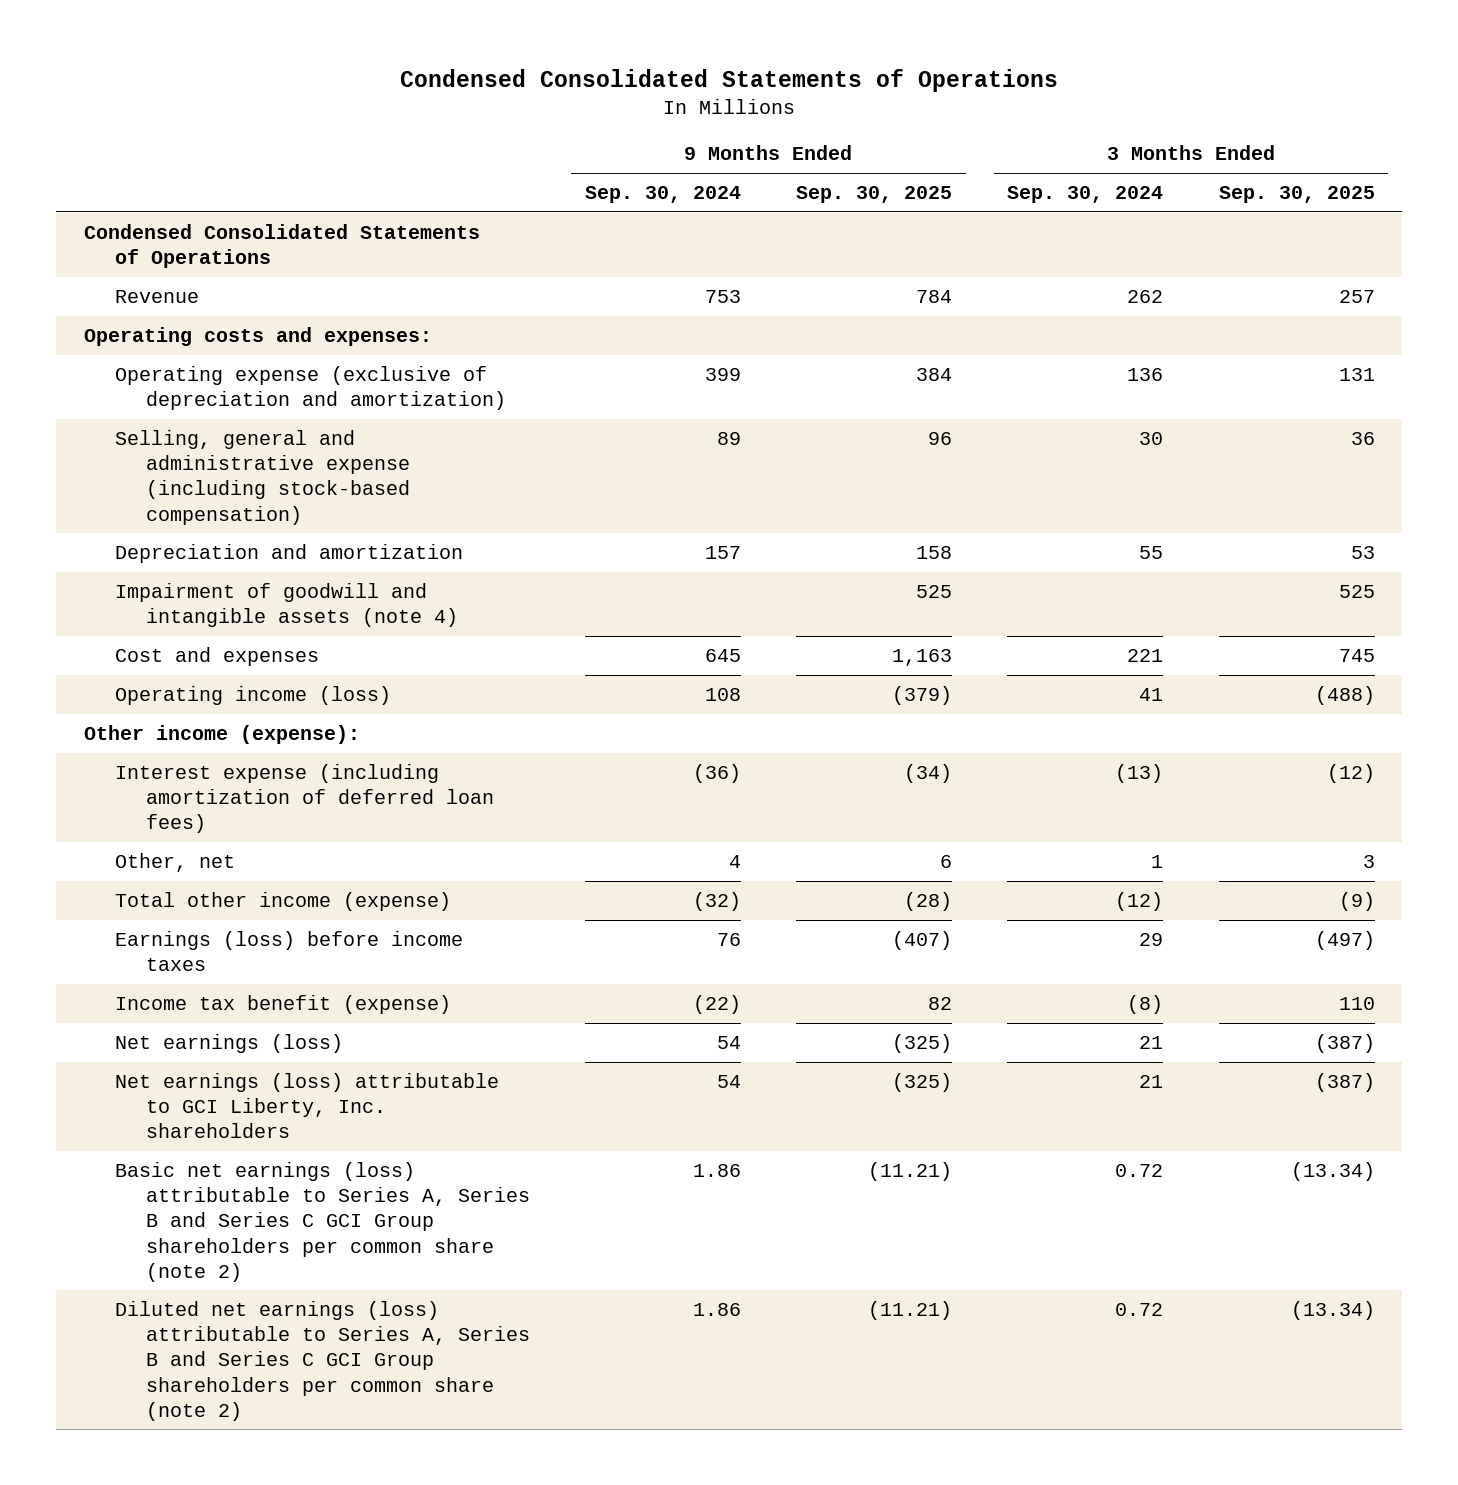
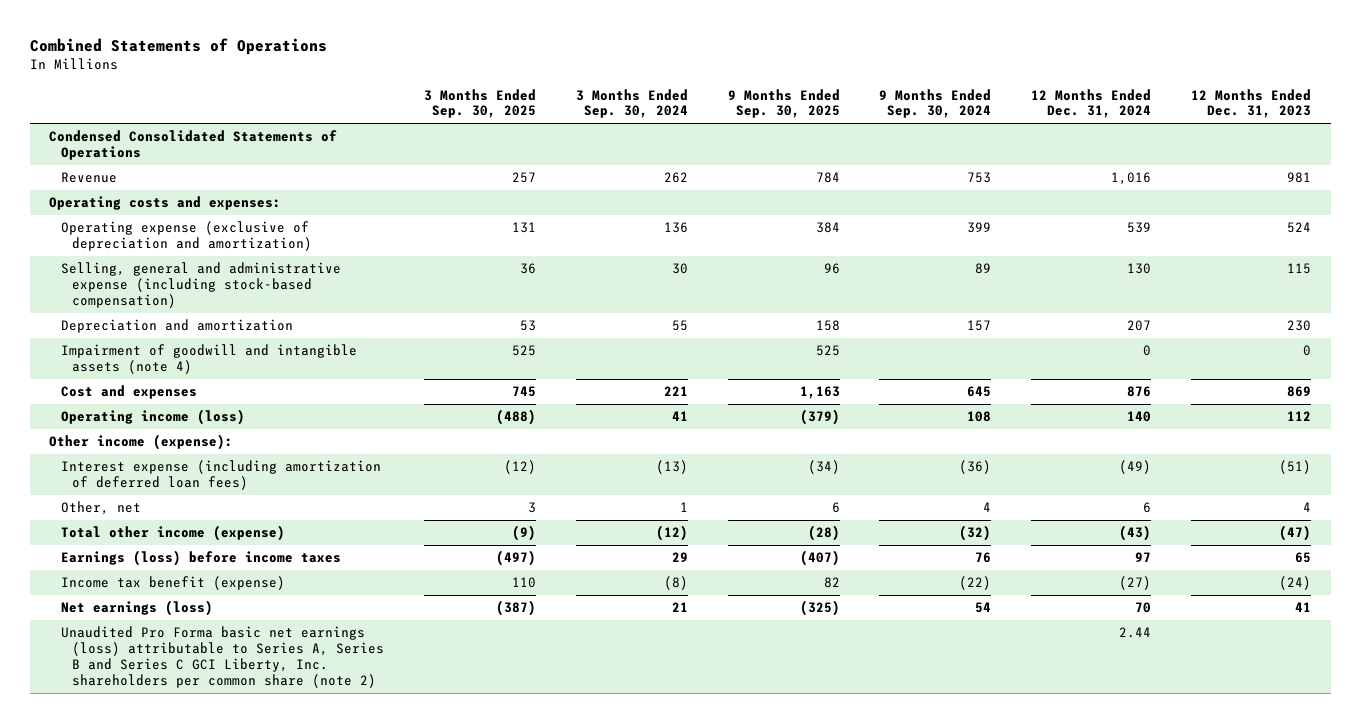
- Condensed Consolidated Statements of Operations
+ Combined Statements of Operations
- | 9 Months Ended Sep. 30, 2024 | 9 Months Ended Sep. 30, 2025 | 3 Months Ended Sep. 30, 2024 | 3 Months Ended Sep. 30, 2025
+ | 3 Months Ended Sep. 30, 2025 | 3 Months Ended Sep. 30, 2024 | 9 Months Ended Sep. 30, 2025 | 9 Months Ended Sep. 30, 2024 | 12 Months Ended Dec. 31, 2024 | 12 Months Ended Dec. 31, 2023
- Net earnings (loss) attributable to GCI Liberty, Inc. shareholders | 54 | (325) | 21 | (387)
- Basic net earnings (loss) attributable to Series A, Series B and Series C GCI Group shareholders per common share (note 2) | 1.86 | (11.21) | 0.72 | (13.34)
- Diluted net earnings (loss) attributable to Series A, Series B and Series C GCI Group shareholders per common share (note 2) | 1.86 | (11.21) | 0.72 | (13.34)
+ Unaudited Pro Forma basic net earnings (loss) attributable to Series A, Series B and Series C GCI Liberty, Inc. shareholders per common share (note 2) | | | | | 2.44 |

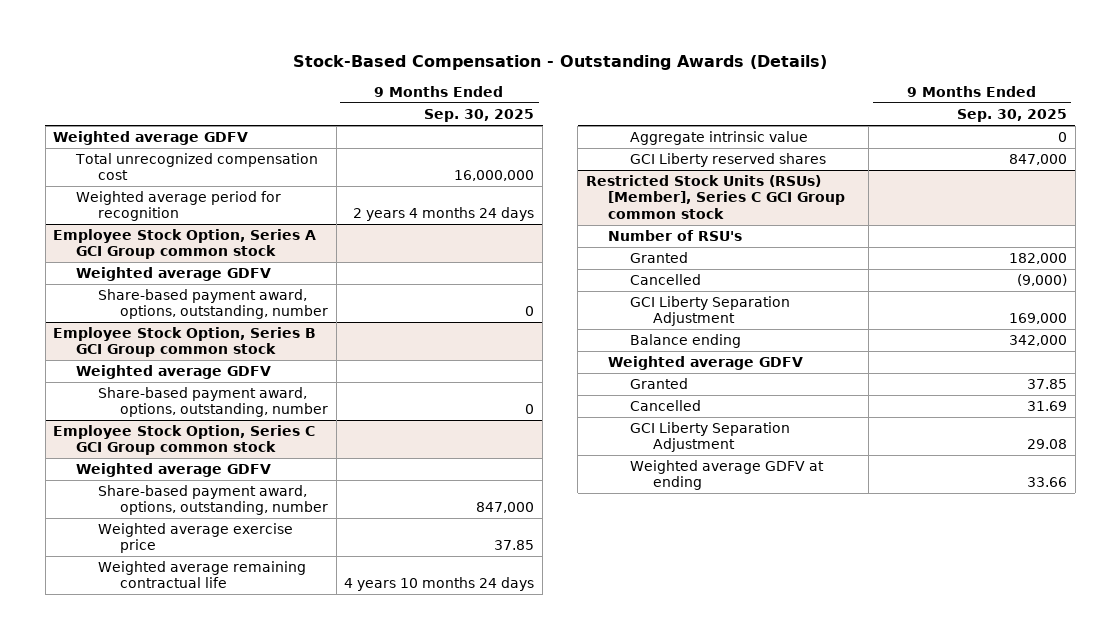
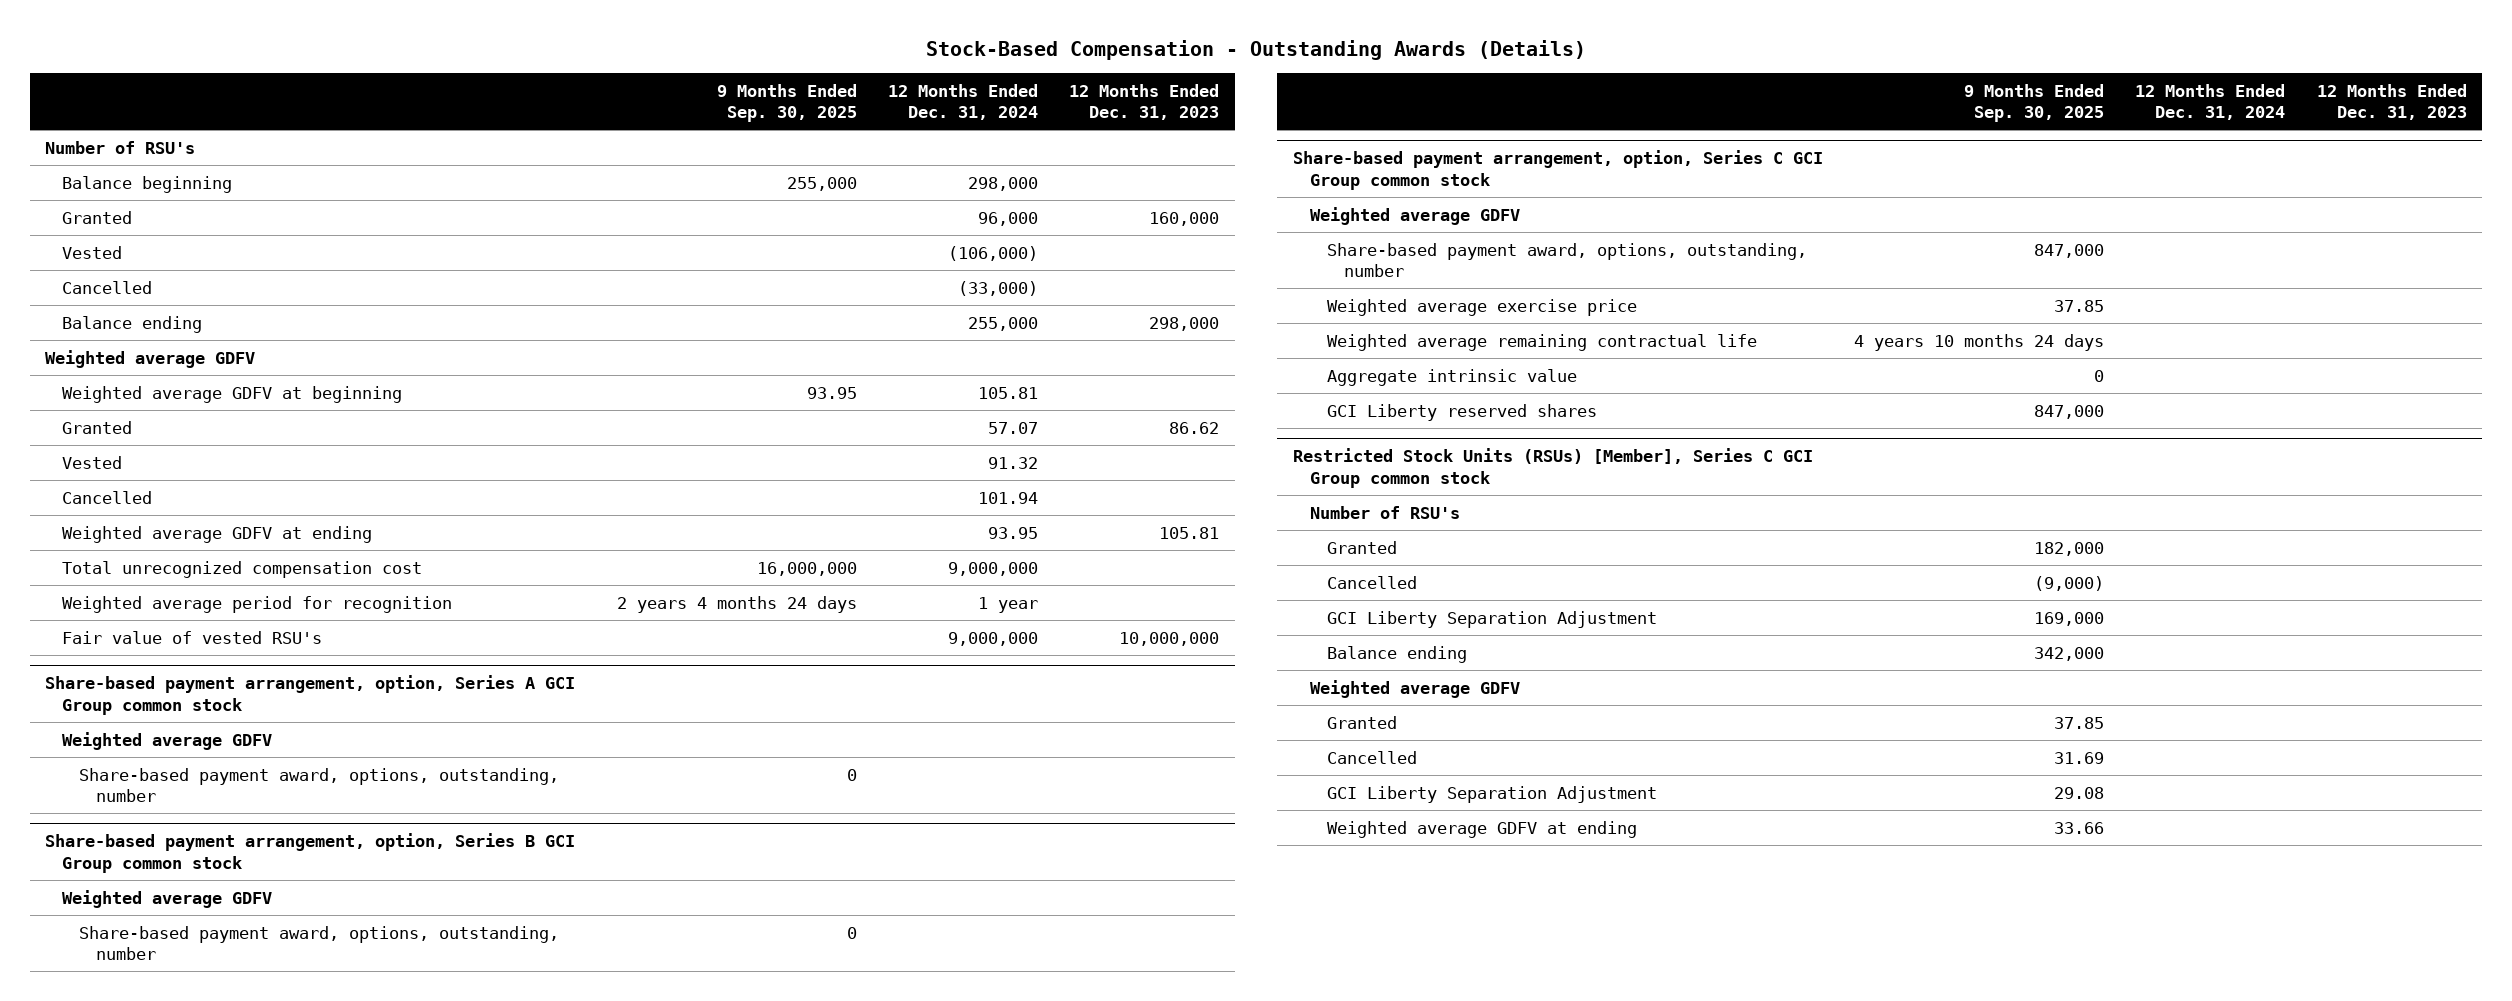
- | 9 Months Ended Sep. 30, 2025
+ | 9 Months Ended Sep. 30, 2025 | 12 Months Ended Dec. 31, 2024 | 12 Months Ended Dec. 31, 2023
+ Number of RSU's
+ Balance beginning | 255,000 | 298,000 |
+ Granted | | 96,000 | 160,000
+ Vested | | (106,000) |
+ Cancelled | | (33,000) |
+ Balance ending | | 255,000 | 298,000
+ Weighted average GDFV at beginning | 93.95 | 105.81 |
+ Granted | | 57.07 | 86.62
+ Vested | | 91.32 |
+ Cancelled | | 101.94 |
+ Weighted average GDFV at ending | | 93.95 | 105.81
- Employee Stock Option, Series A GCI Group common stock
+ Fair value of vested RSU's | | 9,000,000 | 10,000,000
+ Share-based payment arrangement, option, Series A GCI Group common stock
- Employee Stock Option, Series B GCI Group common stock
+ Share-based payment arrangement, option, Series B GCI Group common stock
- Employee Stock Option, Series C GCI Group common stock
+ Share-based payment arrangement, option, Series C GCI Group common stock

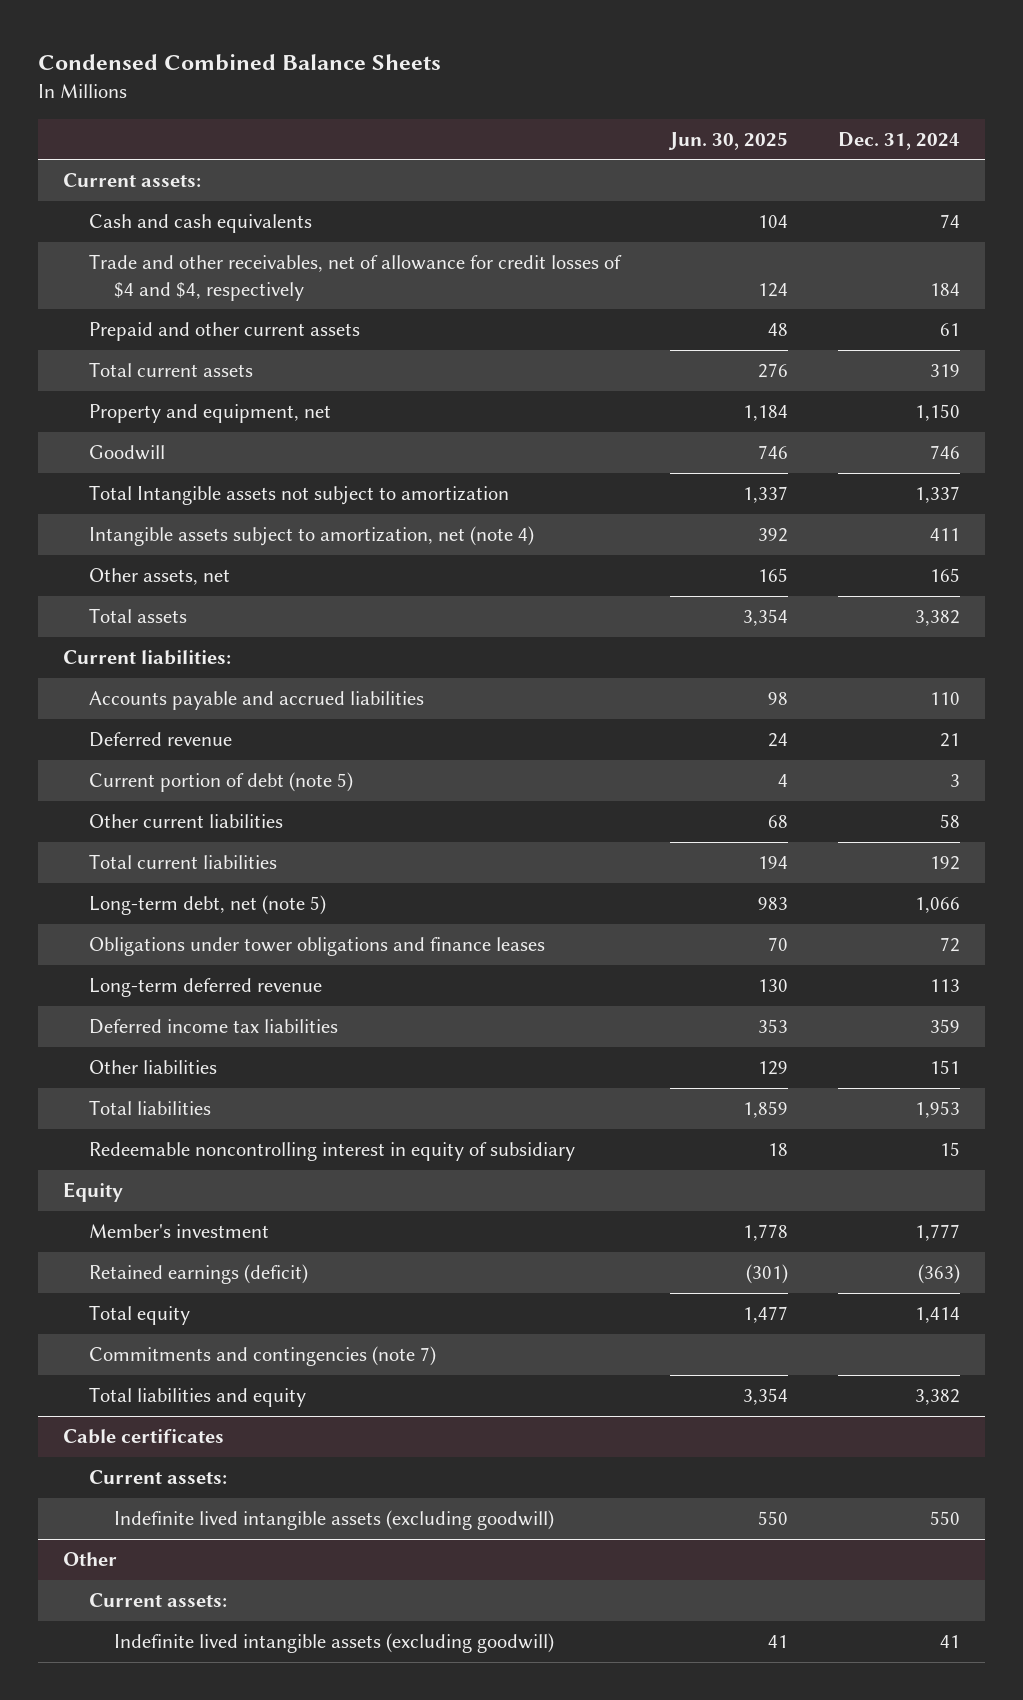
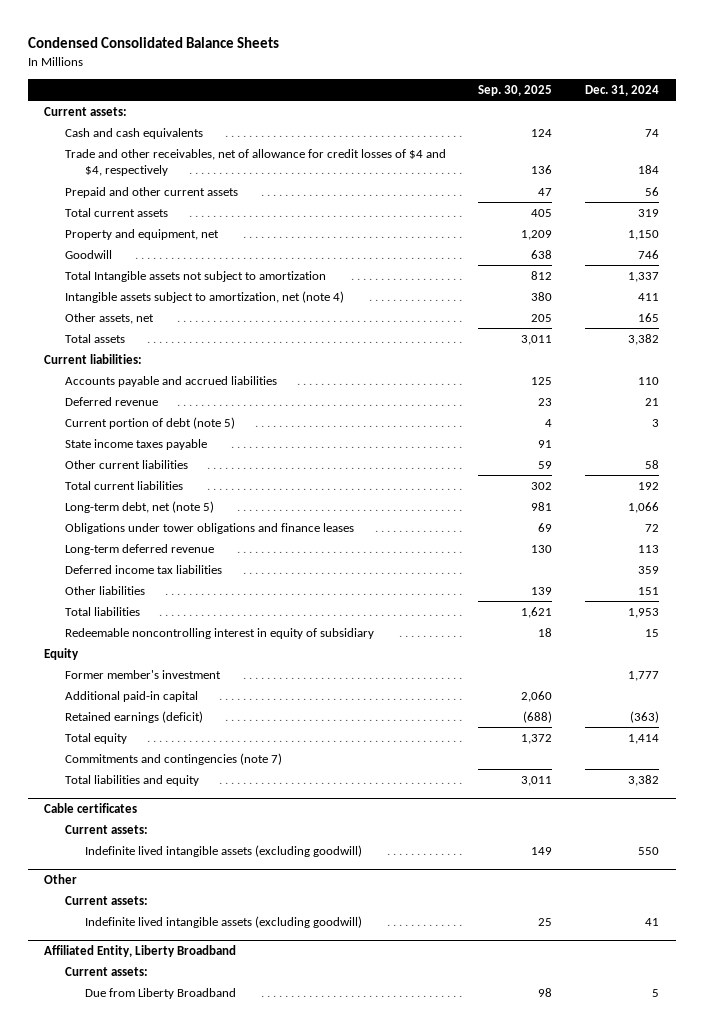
- Condensed Combined Balance Sheets
+ Condensed Consolidated Balance Sheets
- | Jun. 30, 2025 | Dec. 31, 2024
+ | Sep. 30, 2025 | Dec. 31, 2024
- Prepaid and other current assets | 48 | 61
+ Prepaid and other current assets | 47 | 56
+ State income taxes payable | 91 |
- Member's investment | 1,778 | 1,777
+ Former member's investment | | 1,777
+ Additional paid-in capital | 2,060 |
+ Affiliated Entity, Liberty Broadband
+ Current assets:
+ Due from Liberty Broadband | 98 | 5

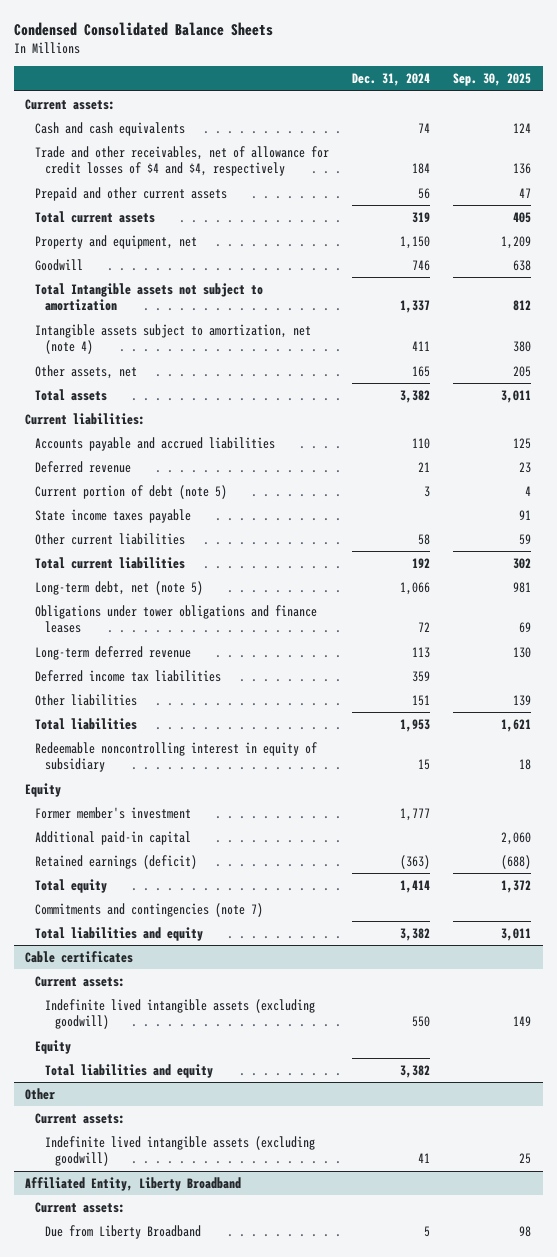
- | Sep. 30, 2025 | Dec. 31, 2024
+ | Dec. 31, 2024 | Sep. 30, 2025
@ Cable certificates
+ Equity
+ Total liabilities and equity | 3,382 |

